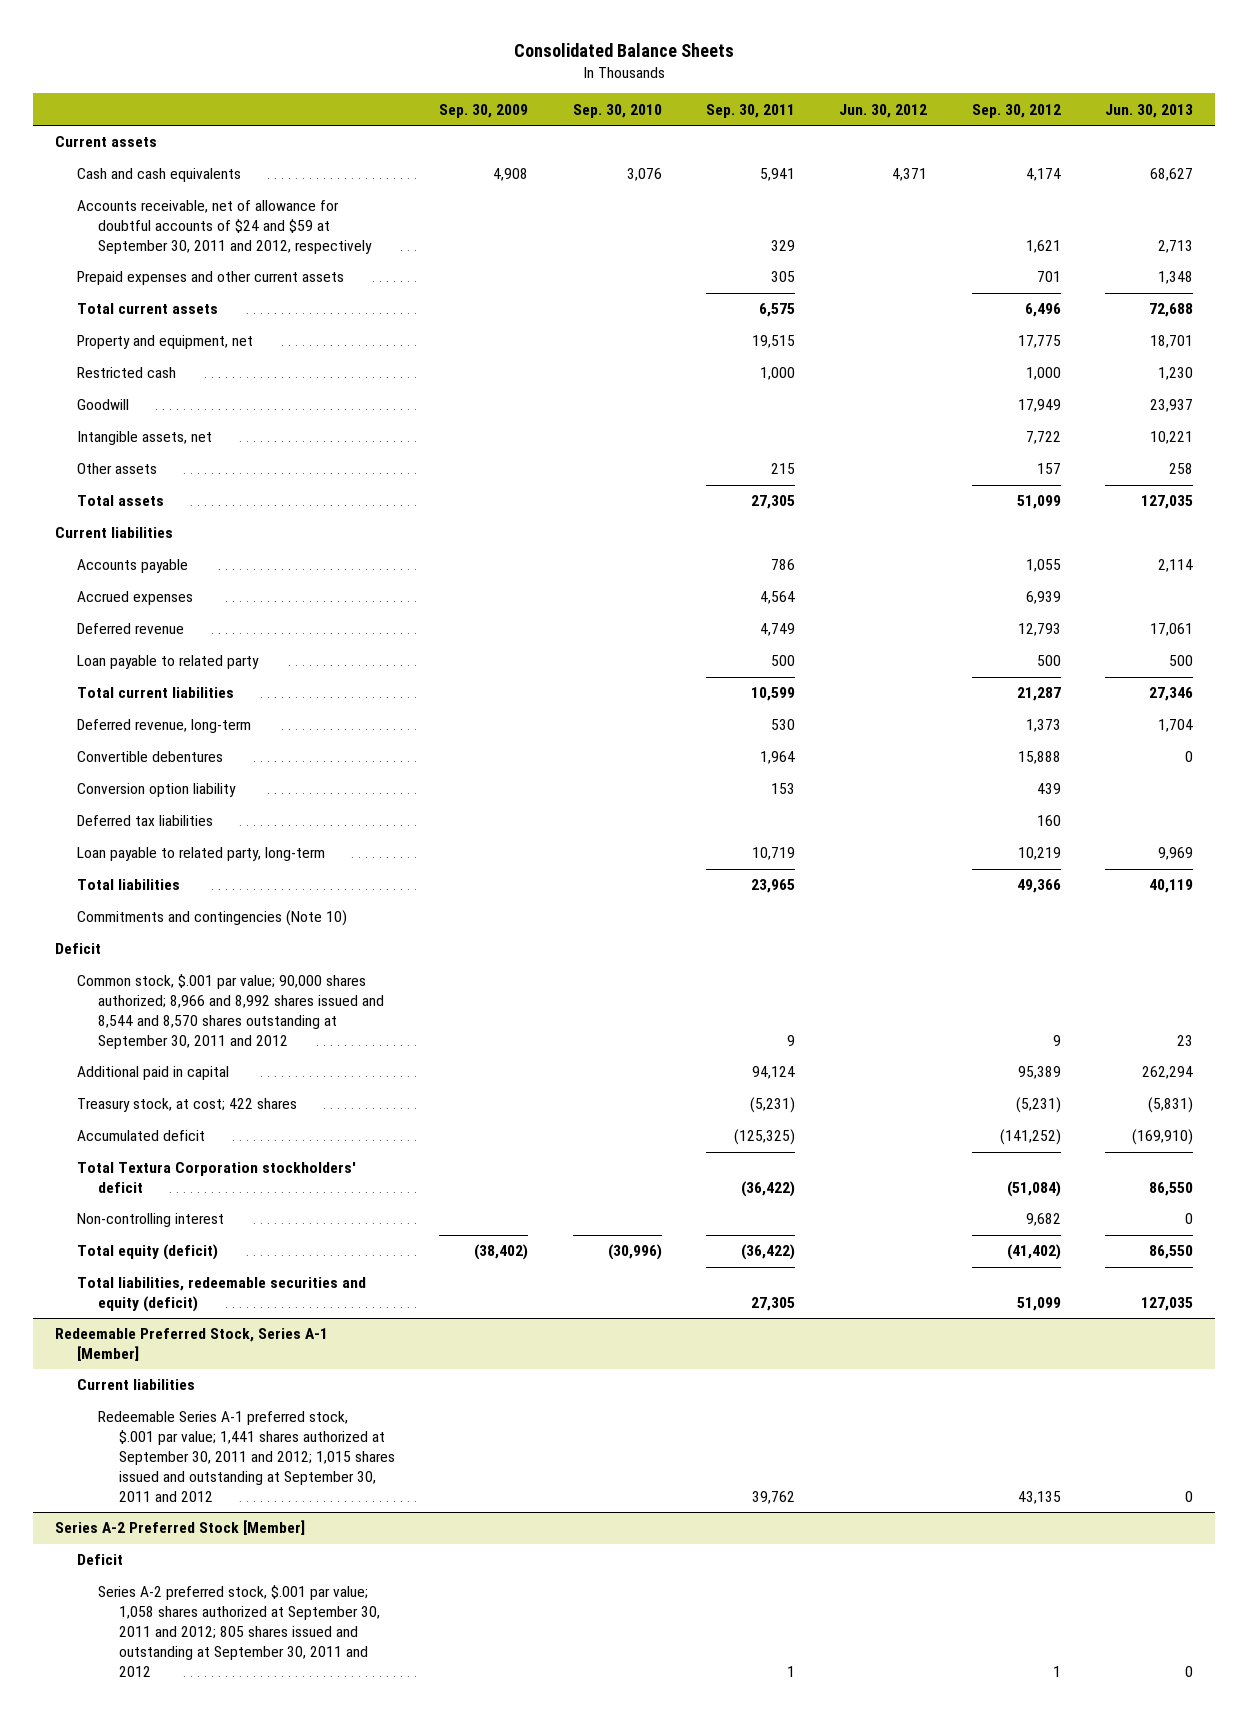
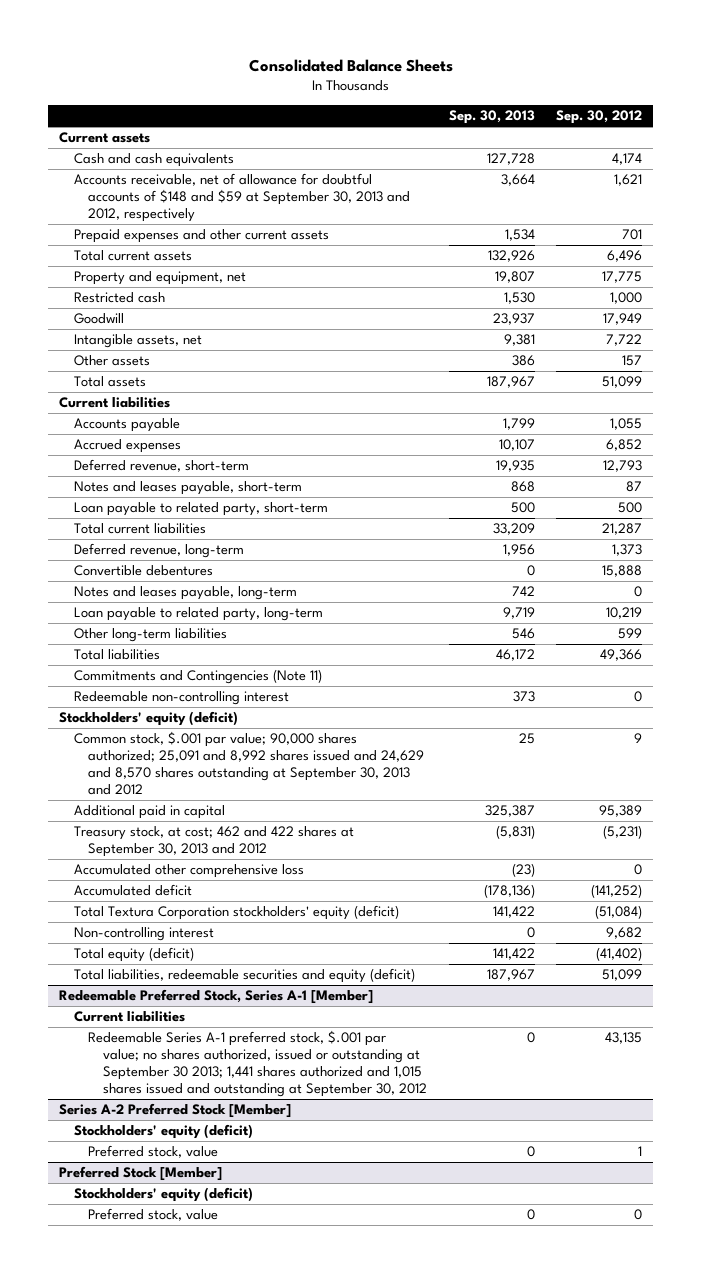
- | Sep. 30, 2009 | Sep. 30, 2010 | Sep. 30, 2011 | Jun. 30, 2012 | Sep. 30, 2012 | Jun. 30, 2013
+ | Sep. 30, 2013 | Sep. 30, 2012
- Accounts receivable, net of allowance for doubtful accounts of $24 and $59 at September 30, 2011 and 2012, respectively | | | 329 | | 1,621 | 2,713
+ Accounts receivable, net of allowance for doubtful accounts of $148 and $59 at September 30, 2013 and 2012, respectively | 3,664 | 1,621
- Accrued expenses | | | 4,564 | | 6,939 |
- Deferred revenue | | | 4,749 | | 12,793 | 17,061
- Loan payable to related party | | | 500 | | 500 | 500
+ Accrued expenses | 10,107 | 6,852
+ Deferred revenue, short-term | 19,935 | 12,793
+ Notes and leases payable, short-term | 868 | 87
+ Loan payable to related party, short-term | 500 | 500
- Conversion option liability | | | 153 | | 439 |
- Deferred tax liabilities | | | | | 160 |
+ Notes and leases payable, long-term | 742 | 0
+ Other long-term liabilities | 546 | 599
- Commitments and contingencies (Note 10)
- Deficit
- Common stock, $.001 par value; 90,000 shares authorized; 8,966 and 8,992 shares issued and 8,544 and 8,570 shares outstanding at September 30, 2011 and 2012 | | | 9 | | 9 | 23
+ Commitments and Contingencies (Note 11)
+ Redeemable non-controlling interest | 373 | 0
+ Stockholders' equity (deficit)
+ Common stock, $.001 par value; 90,000 shares authorized; 25,091 and 8,992 shares issued and 24,629 and 8,570 shares outstanding at September 30, 2013 and 2012 | 25 | 9
- Treasury stock, at cost; 422 shares | | | (5,231) | | (5,231) | (5,831)
+ Treasury stock, at cost; 462 and 422 shares at September 30, 2013 and 2012 | (5,831) | (5,231)
+ Accumulated other comprehensive loss | (23) | 0
- Total Textura Corporation stockholders' deficit | | | (36,422) | | (51,084) | 86,550
+ Total Textura Corporation stockholders' equity (deficit) | 141,422 | (51,084)
@ Redeemable Preferred Stock, Series A-1 [Member]
- Redeemable Series A-1 preferred stock, $.001 par value; 1,441 shares authorized at September 30, 2011 and 2012; 1,015 shares issued and outstanding at September 30, 2011 and 2012 | | | 39,762 | | 43,135 | 0
+ Redeemable Series A-1 preferred stock, $.001 par value; no shares authorized, issued or outstanding at September 30 2013; 1,441 shares authorized and 1,015 shares issued and outstanding at September 30, 2012 | 0 | 43,135
@ Series A-2 Preferred Stock [Member]
- Deficit
- Series A-2 preferred stock, $.001 par value; 1,058 shares authorized at September 30, 2011 and 2012; 805 shares issued and outstanding at September 30, 2011 and 2012 | | | 1 | | 1 | 0
+ Stockholders' equity (deficit)
+ Preferred stock, value | 0 | 1
+ Preferred Stock [Member]
+ Stockholders' equity (deficit)
+ Preferred stock, value | 0 | 0

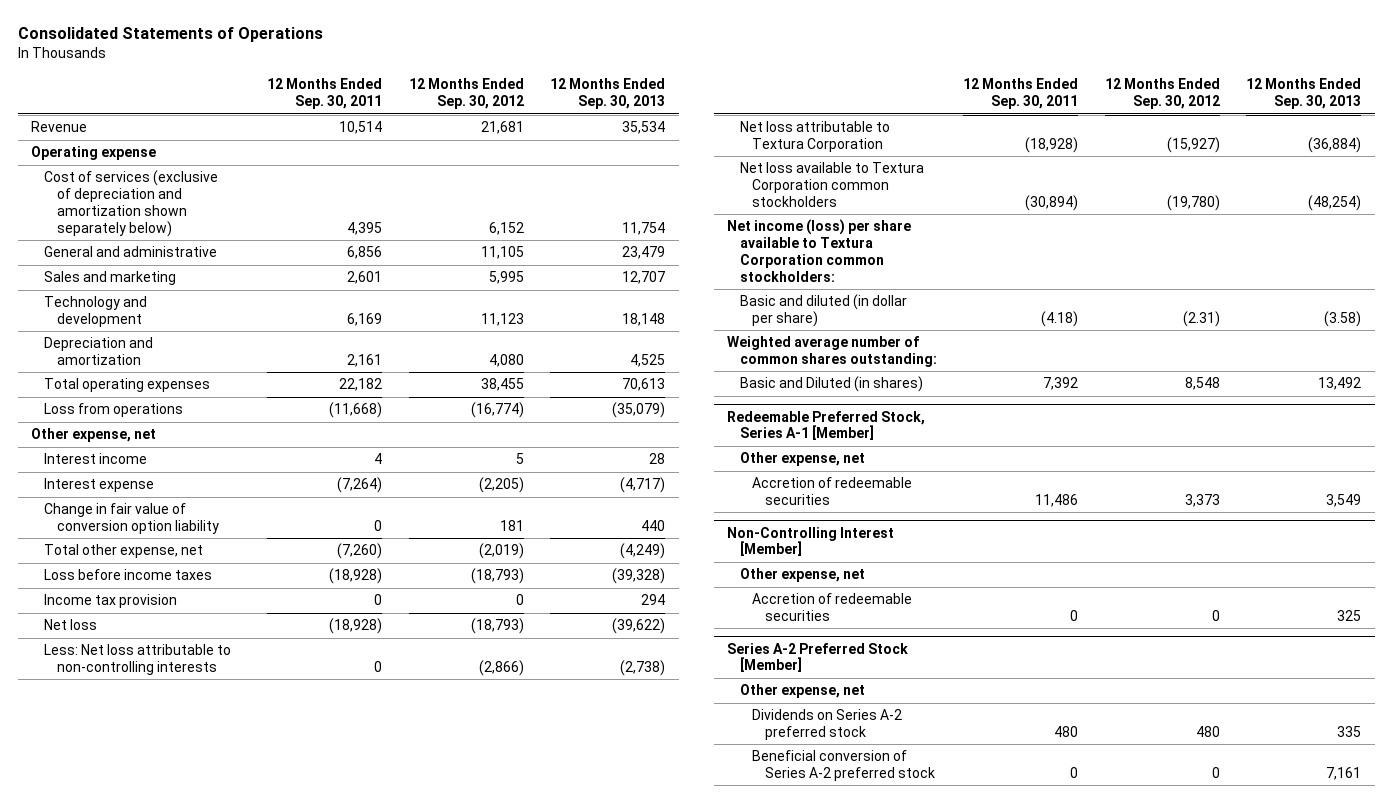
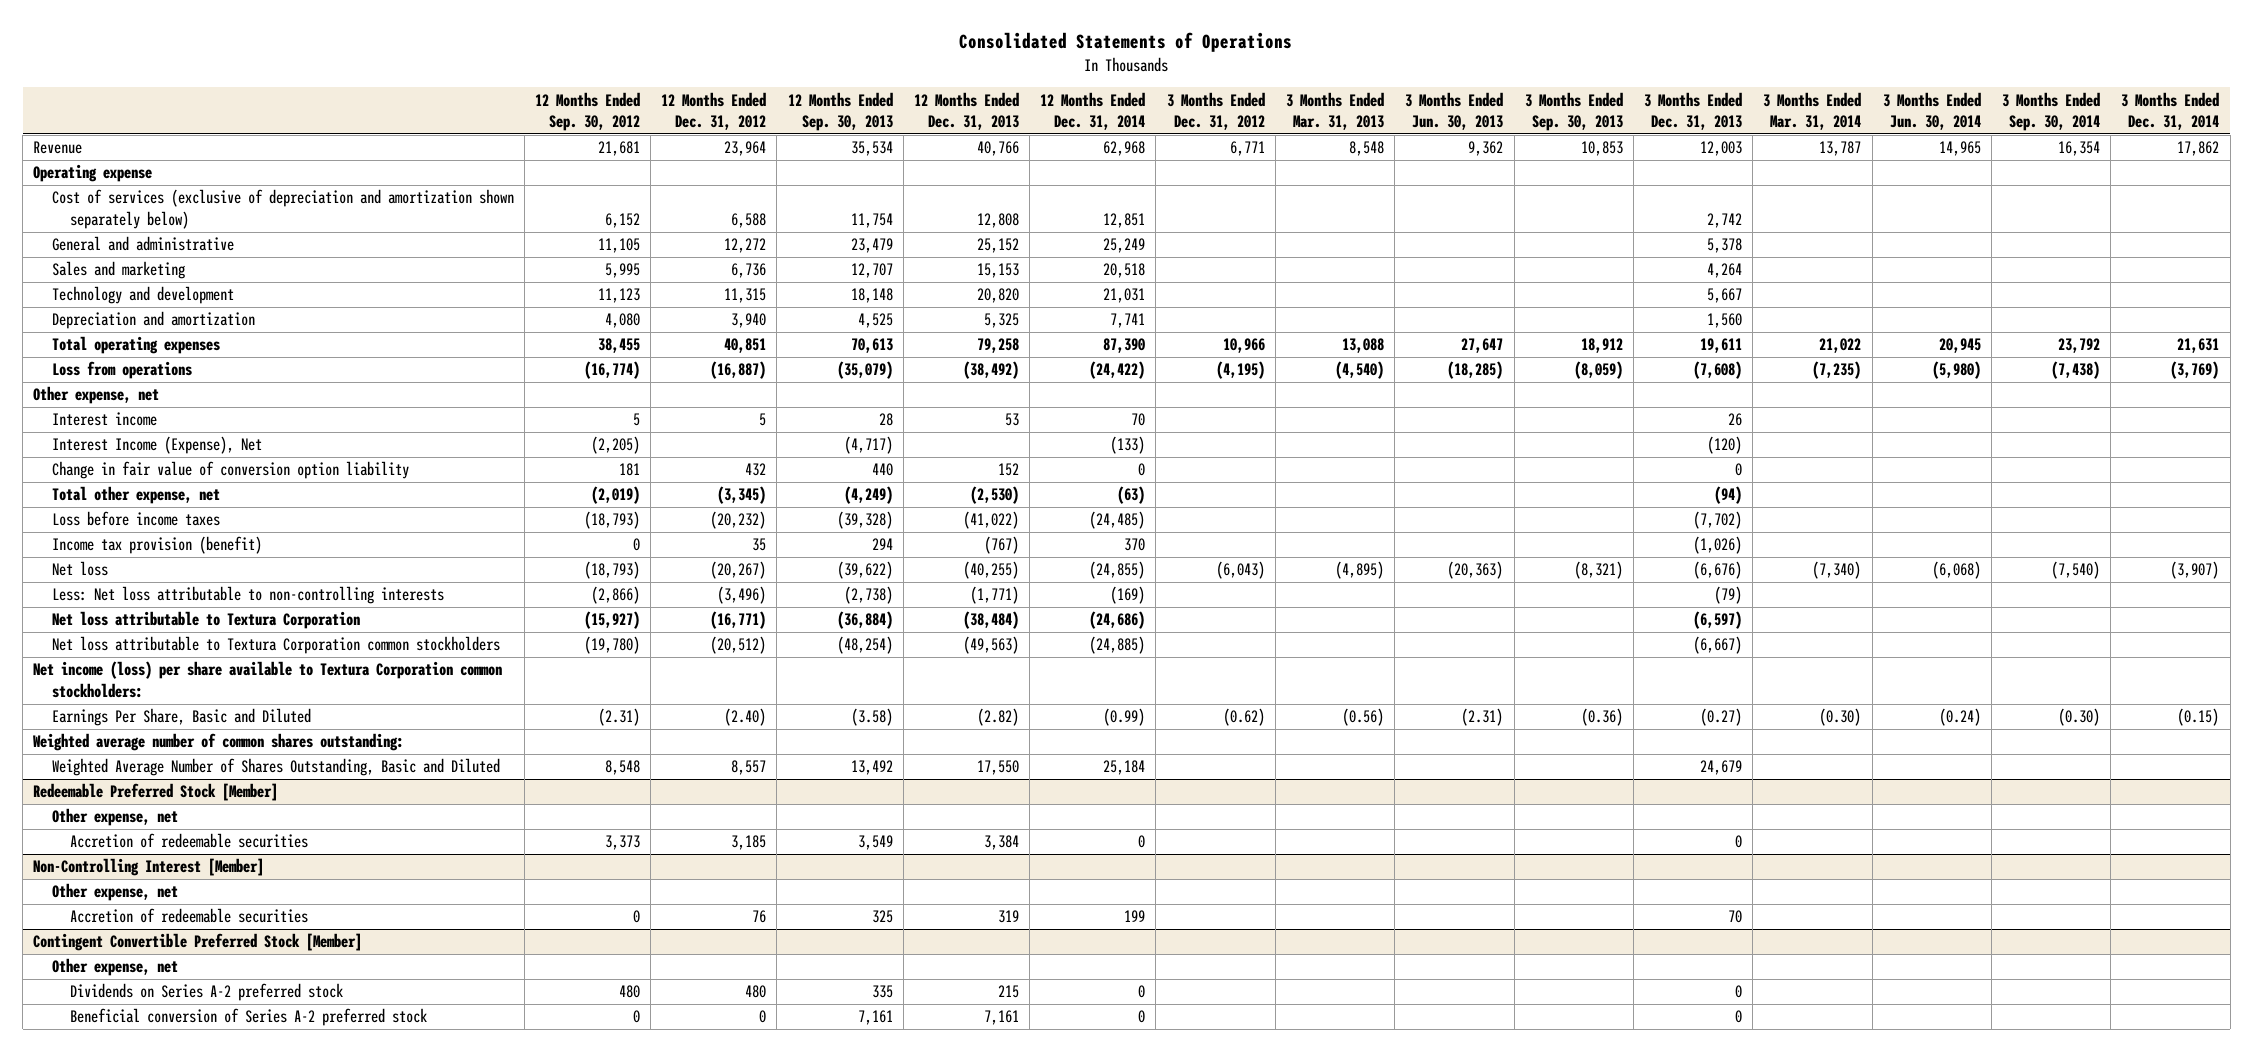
- | 12 Months Ended Sep. 30, 2011 | 12 Months Ended Sep. 30, 2012 | 12 Months Ended Sep. 30, 2013
+ | 12 Months Ended Sep. 30, 2012 | 12 Months Ended Dec. 31, 2012 | 12 Months Ended Sep. 30, 2013 | 12 Months Ended Dec. 31, 2013 | 12 Months Ended Dec. 31, 2014 | 3 Months Ended Dec. 31, 2012 | 3 Months Ended Mar. 31, 2013 | 3 Months Ended Jun. 30, 2013 | 3 Months Ended Sep. 30, 2013 | 3 Months Ended Dec. 31, 2013 | 3 Months Ended Mar. 31, 2014 | 3 Months Ended Jun. 30, 2014 | 3 Months Ended Sep. 30, 2014 | 3 Months Ended Dec. 31, 2014
- Interest expense | (7,264) | (2,205) | (4,717)
+ Interest Income (Expense), Net | (2,205) | | (4,717) | | (133) | | | | | (120) | | | |
- Income tax provision | 0 | 0 | 294
+ Income tax provision (benefit) | 0 | 35 | 294 | (767) | 370 | | | | | (1,026) | | | |
- Net loss available to Textura Corporation common stockholders | (30,894) | (19,780) | (48,254)
+ Net loss attributable to Textura Corporation common stockholders | (19,780) | (20,512) | (48,254) | (49,563) | (24,885) | | | | | (6,667) | | | |
- Basic and diluted (in dollar per share) | (4.18) | (2.31) | (3.58)
+ Earnings Per Share, Basic and Diluted | (2.31) | (2.40) | (3.58) | (2.82) | (0.99) | (0.62) | (0.56) | (2.31) | (0.36) | (0.27) | (0.30) | (0.24) | (0.30) | (0.15)
- Basic and Diluted (in shares) | 7,392 | 8,548 | 13,492
- Redeemable Preferred Stock, Series A-1 [Member]
+ Weighted Average Number of Shares Outstanding, Basic and Diluted | 8,548 | 8,557 | 13,492 | 17,550 | 25,184 | | | | | 24,679 | | | |
+ Redeemable Preferred Stock [Member]
- Series A-2 Preferred Stock [Member]
+ Contingent Convertible Preferred Stock [Member]

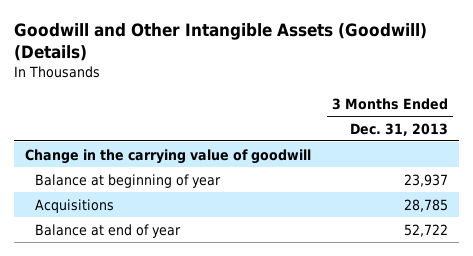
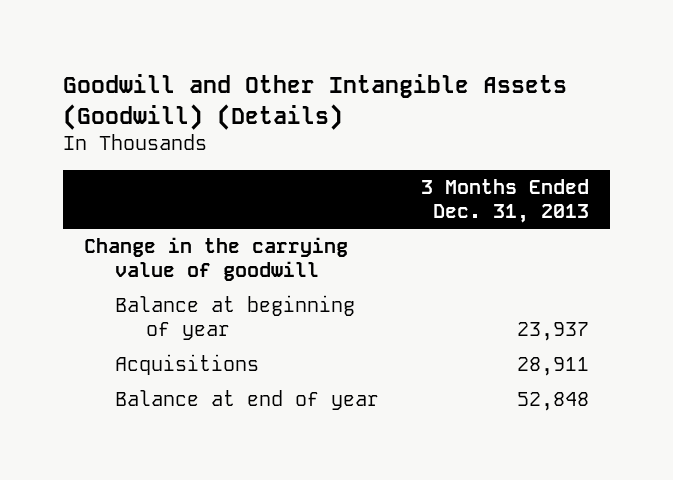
- Acquisitions | 28,785
- Balance at end of year | 52,722
+ Acquisitions | 28,911
+ Balance at end of year | 52,848

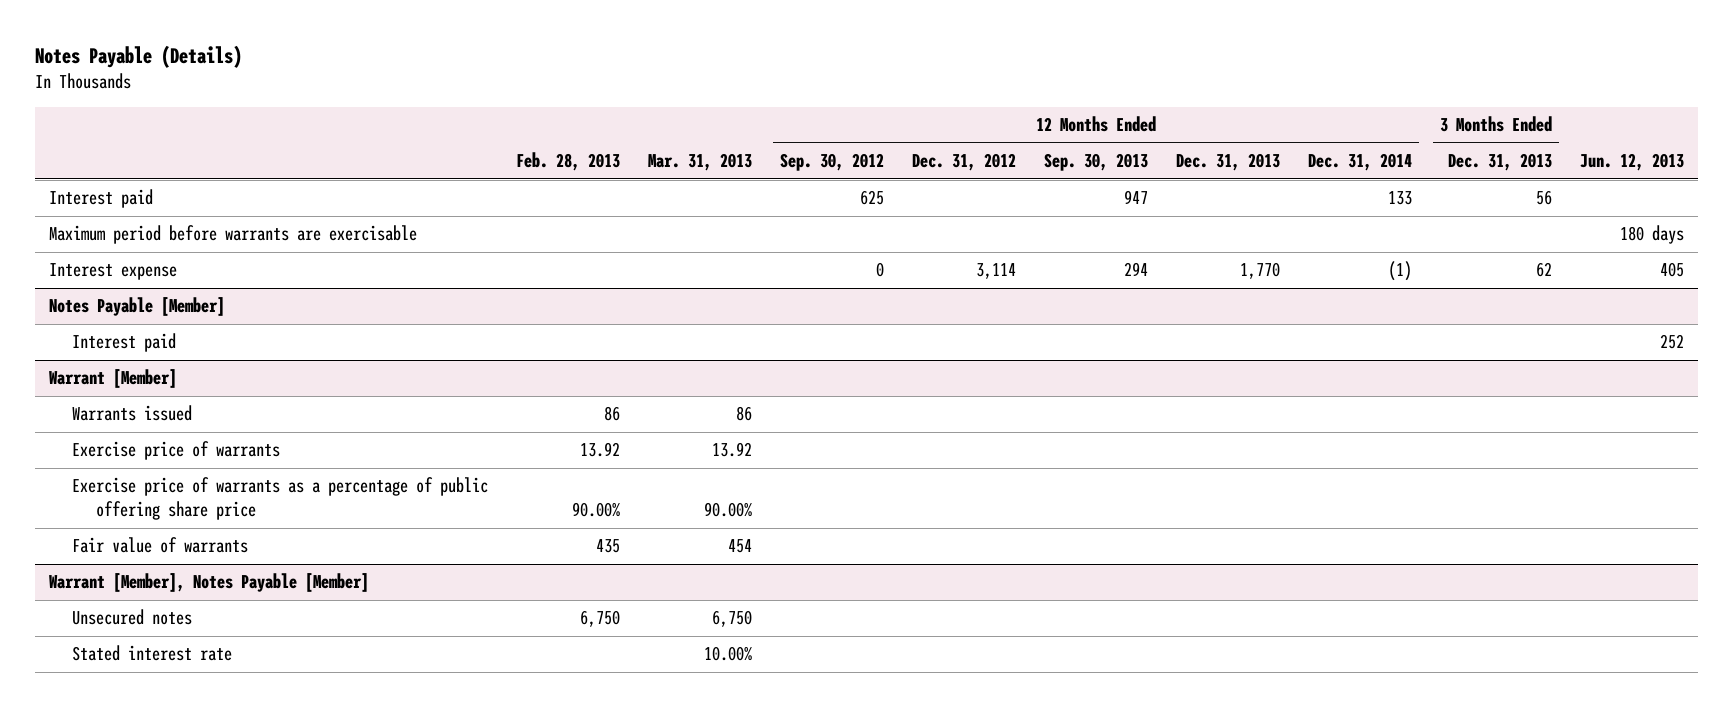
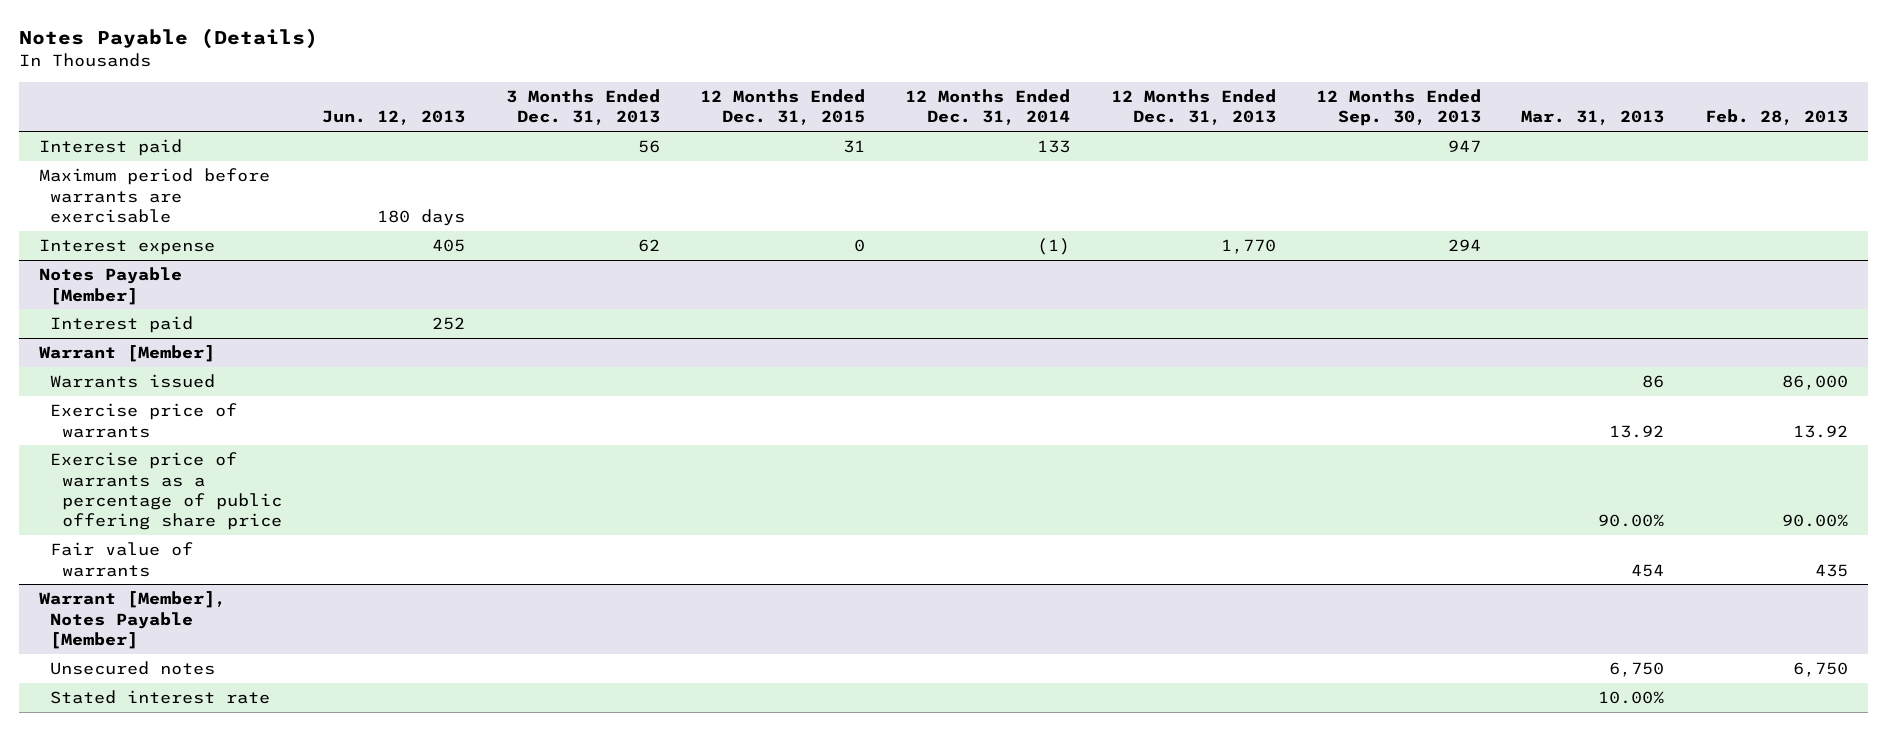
- | Feb. 28, 2013 | Mar. 31, 2013 | 12 Months Ended Sep. 30, 2012 | 12 Months Ended Dec. 31, 2012 | 12 Months Ended Sep. 30, 2013 | 12 Months Ended Dec. 31, 2013 | 12 Months Ended Dec. 31, 2014 | 3 Months Ended Dec. 31, 2013 | Jun. 12, 2013
+ | Jun. 12, 2013 | 3 Months Ended Dec. 31, 2013 | 12 Months Ended Dec. 31, 2015 | 12 Months Ended Dec. 31, 2014 | 12 Months Ended Dec. 31, 2013 | 12 Months Ended Sep. 30, 2013 | Mar. 31, 2013 | Feb. 28, 2013
@ Warrant [Member]
- Warrants issued | 86 | 86 | | | | | | |
+ Warrants issued | | | | | | | 86 | 86,000

